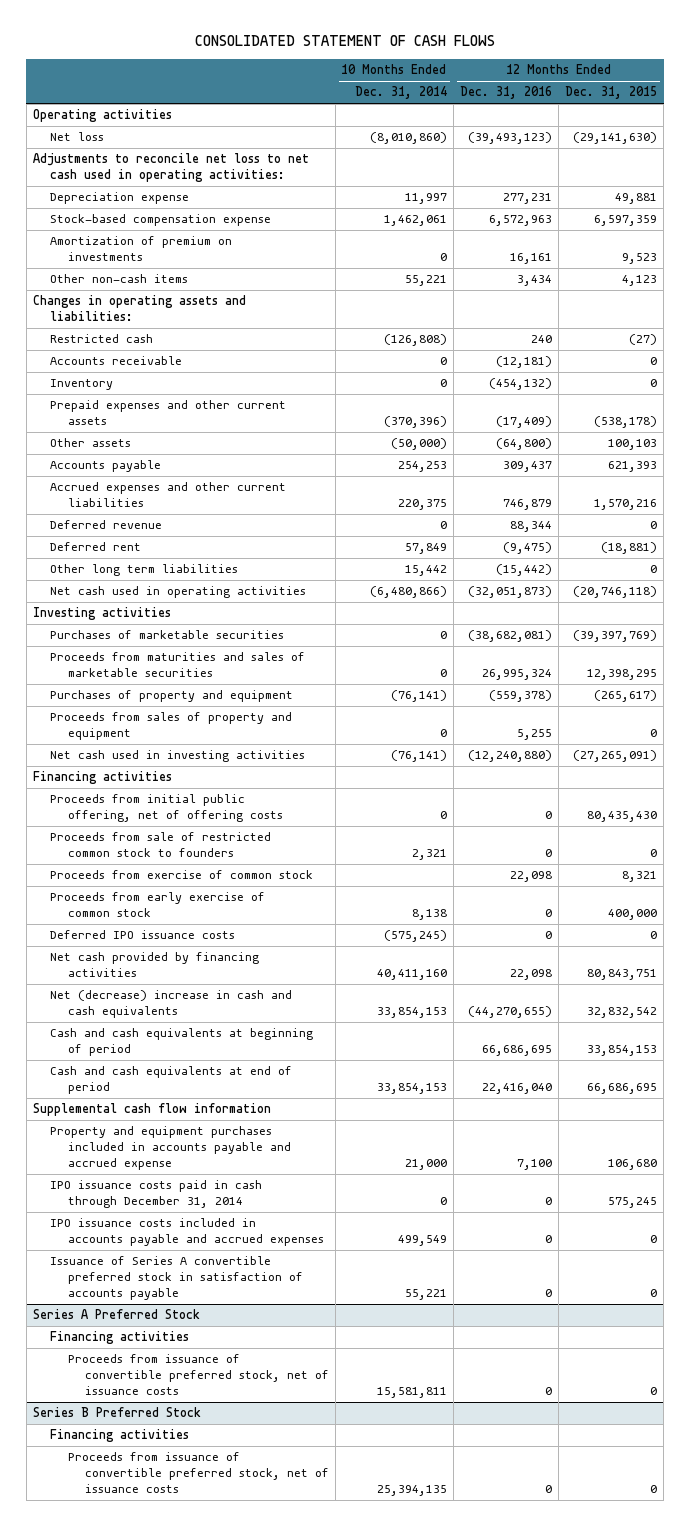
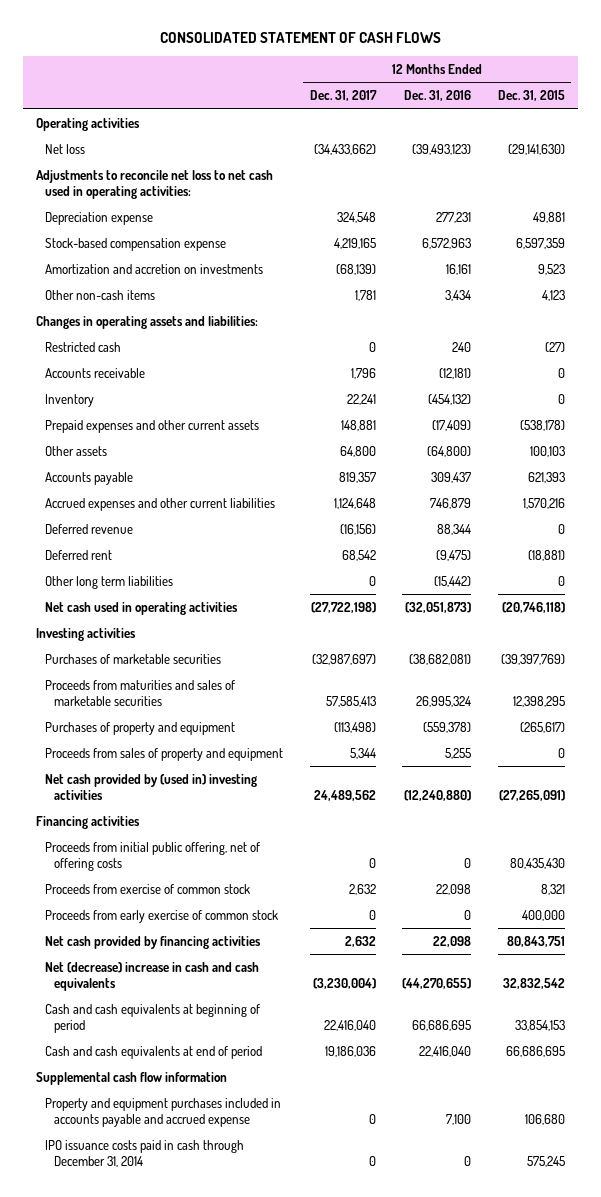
- | 10 Months Ended Dec. 31, 2014 | 12 Months Ended Dec. 31, 2016 | 12 Months Ended Dec. 31, 2015
+ | 12 Months Ended Dec. 31, 2017 | 12 Months Ended Dec. 31, 2016 | 12 Months Ended Dec. 31, 2015
- Amortization of premium on investments | 0 | 16,161 | 9,523
+ Amortization and accretion on investments | (68,139) | 16,161 | 9,523
- Net cash used in investing activities | (76,141) | (12,240,880) | (27,265,091)
+ Net cash provided by (used in) investing activities | 24,489,562 | (12,240,880) | (27,265,091)
- Proceeds from sale of restricted common stock to founders | 2,321 | 0 | 0
- Deferred IPO issuance costs | (575,245) | 0 | 0
- IPO issuance costs included in accounts payable and accrued expenses | 499,549 | 0 | 0
- Issuance of Series A convertible preferred stock in satisfaction of accounts payable | 55,221 | 0 | 0
- Series A Preferred Stock
- Financing activities
- Proceeds from issuance of convertible preferred stock, net of issuance costs | 15,581,811 | 0 | 0
- Series B Preferred Stock
- Financing activities
- Proceeds from issuance of convertible preferred stock, net of issuance costs | 25,394,135 | 0 | 0

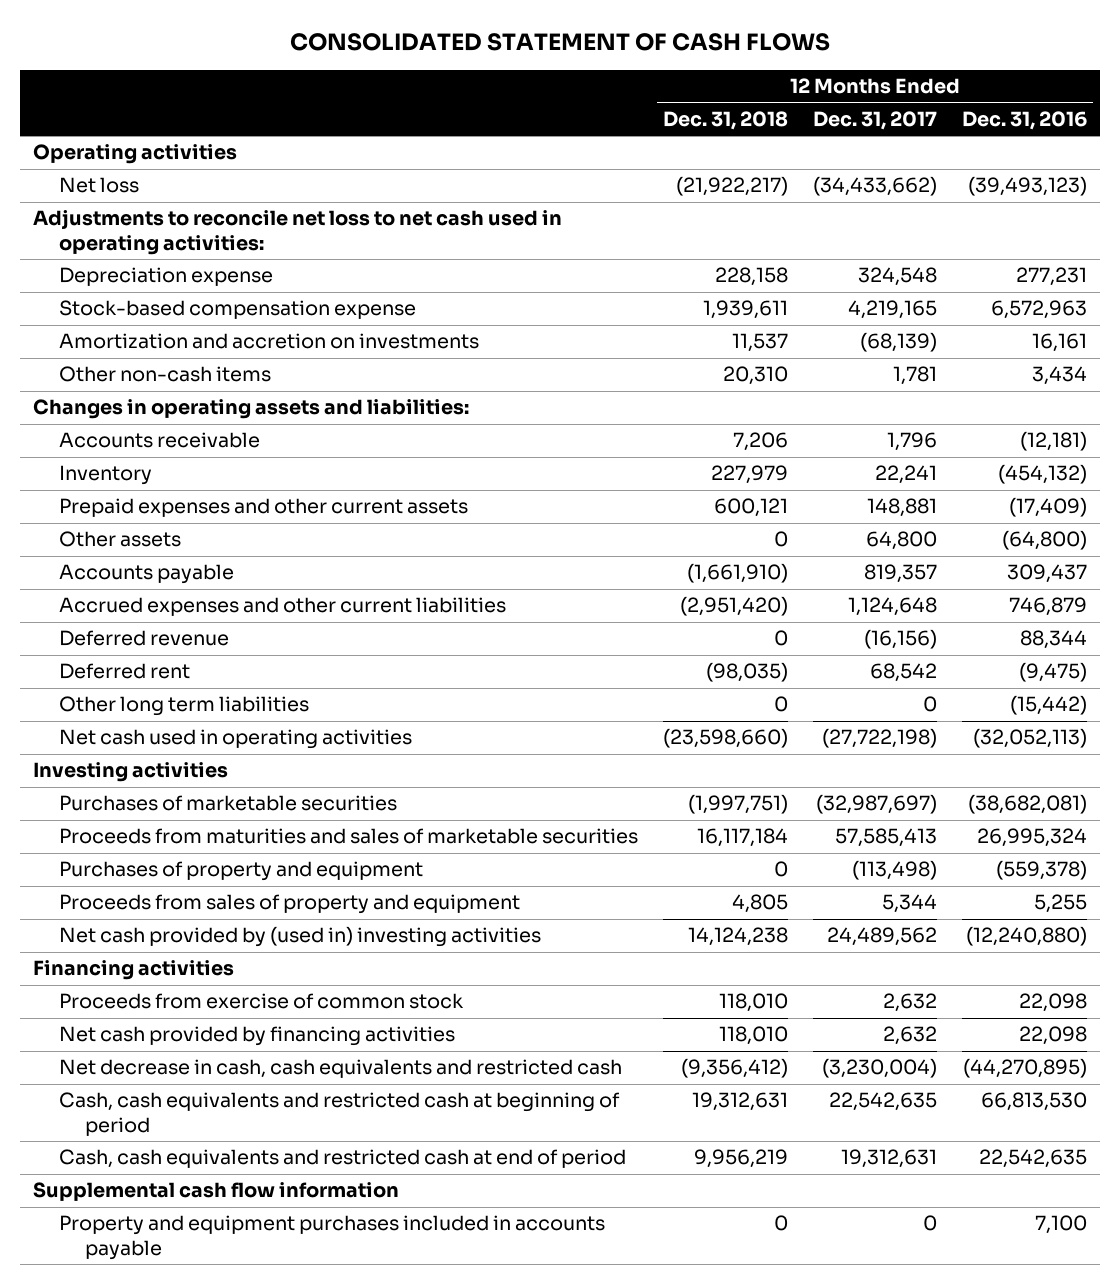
- | 12 Months Ended Dec. 31, 2017 | 12 Months Ended Dec. 31, 2016 | 12 Months Ended Dec. 31, 2015
+ | 12 Months Ended Dec. 31, 2018 | 12 Months Ended Dec. 31, 2017 | 12 Months Ended Dec. 31, 2016
- Restricted cash | 0 | 240 | (27)
- Net cash used in operating activities | (27,722,198) | (32,051,873) | (20,746,118)
+ Net cash used in operating activities | (23,598,660) | (27,722,198) | (32,052,113)
- Proceeds from initial public offering, net of offering costs | 0 | 0 | 80,435,430
- Proceeds from early exercise of common stock | 0 | 0 | 400,000
- Net (decrease) increase in cash and cash equivalents | (3,230,004) | (44,270,655) | 32,832,542
- Cash and cash equivalents at beginning of period | 22,416,040 | 66,686,695 | 33,854,153
- Cash and cash equivalents at end of period | 19,186,036 | 22,416,040 | 66,686,695
+ Net decrease in cash, cash equivalents and restricted cash | (9,356,412) | (3,230,004) | (44,270,895)
+ Cash, cash equivalents and restricted cash at beginning of period | 19,312,631 | 22,542,635 | 66,813,530
+ Cash, cash equivalents and restricted cash at end of period | 9,956,219 | 19,312,631 | 22,542,635
- Property and equipment purchases included in accounts payable and accrued expense | 0 | 7,100 | 106,680
- IPO issuance costs paid in cash through December 31, 2014 | 0 | 0 | 575,245
+ Property and equipment purchases included in accounts payable | 0 | 0 | 7,100

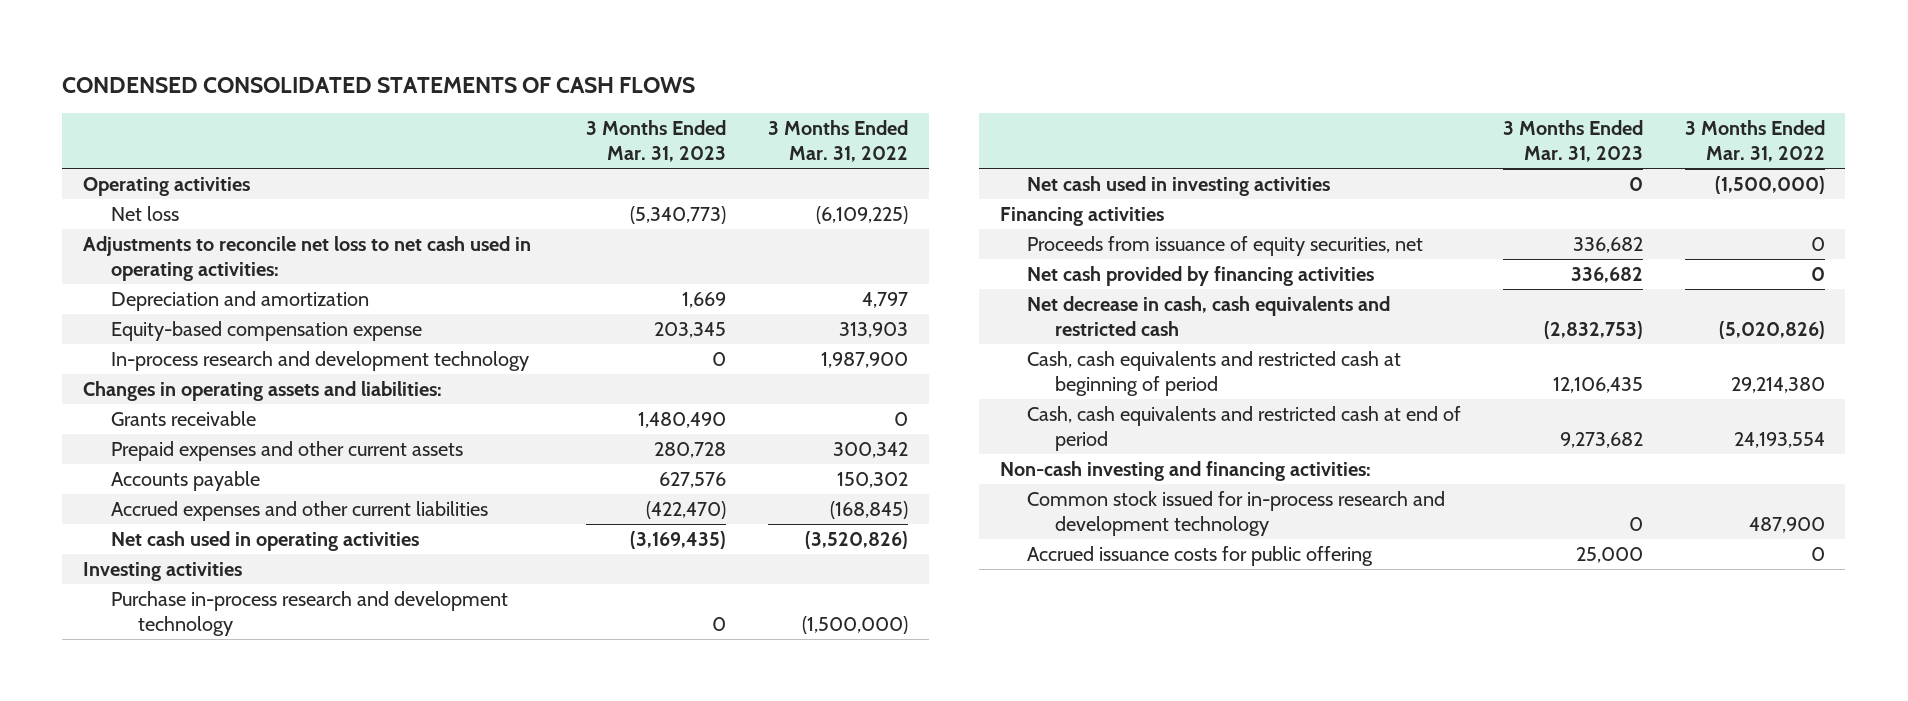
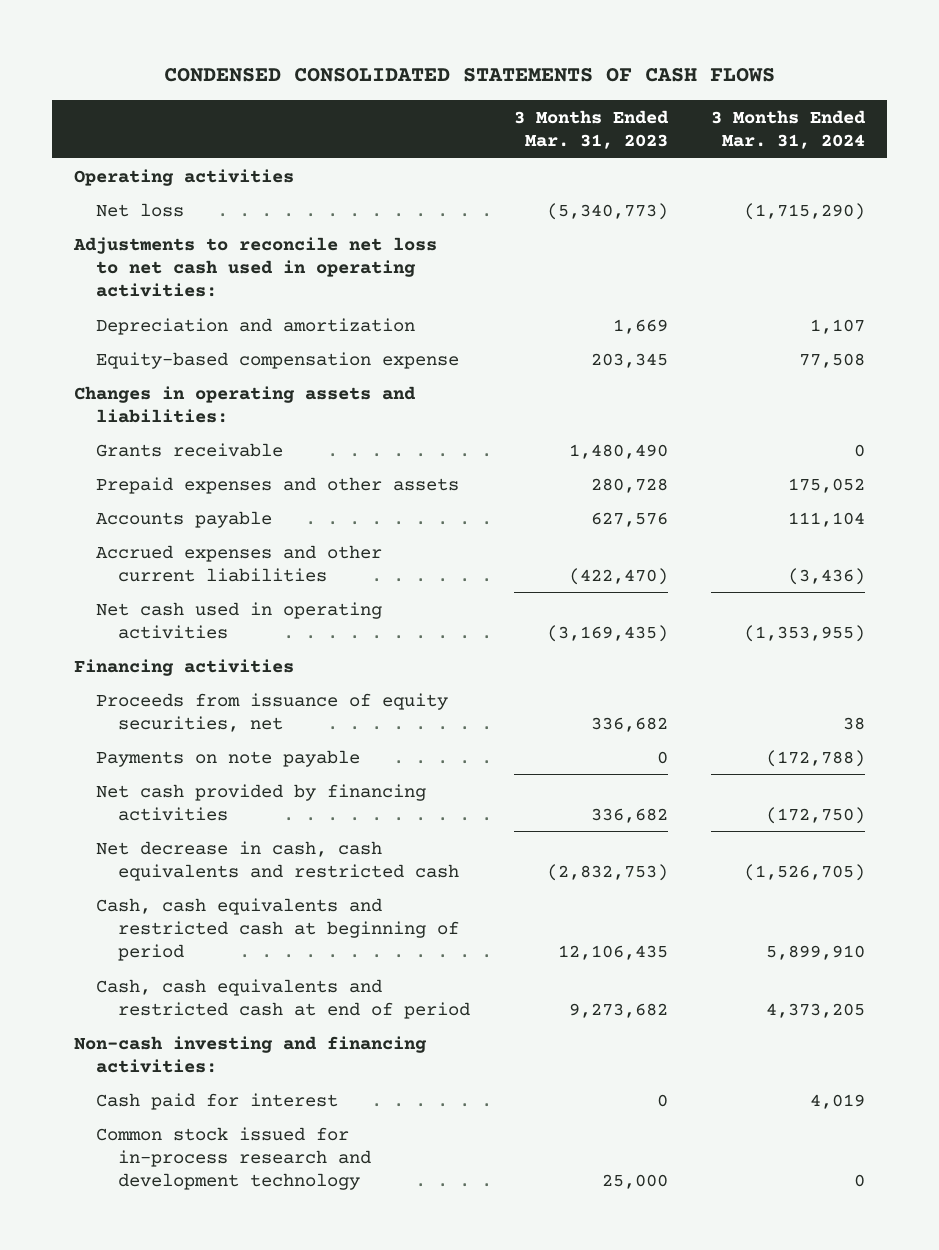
- | 3 Months Ended Mar. 31, 2023 | 3 Months Ended Mar. 31, 2022
+ | 3 Months Ended Mar. 31, 2023 | 3 Months Ended Mar. 31, 2024
- In-process research and development technology | 0 | 1,987,900
- Prepaid expenses and other current assets | 280,728 | 300,342
+ Prepaid expenses and other assets | 280,728 | 175,052
- Investing activities
- Purchase in-process research and development technology | 0 | (1,500,000)
- Net cash used in investing activities | 0 | (1,500,000)
+ Payments on note payable | 0 | (172,788)
- Common stock issued for in-process research and development technology | 0 | 487,900
- Accrued issuance costs for public offering | 25,000 | 0
+ Cash paid for interest | 0 | 4,019
+ Common stock issued for in-process research and development technology | 25,000 | 0

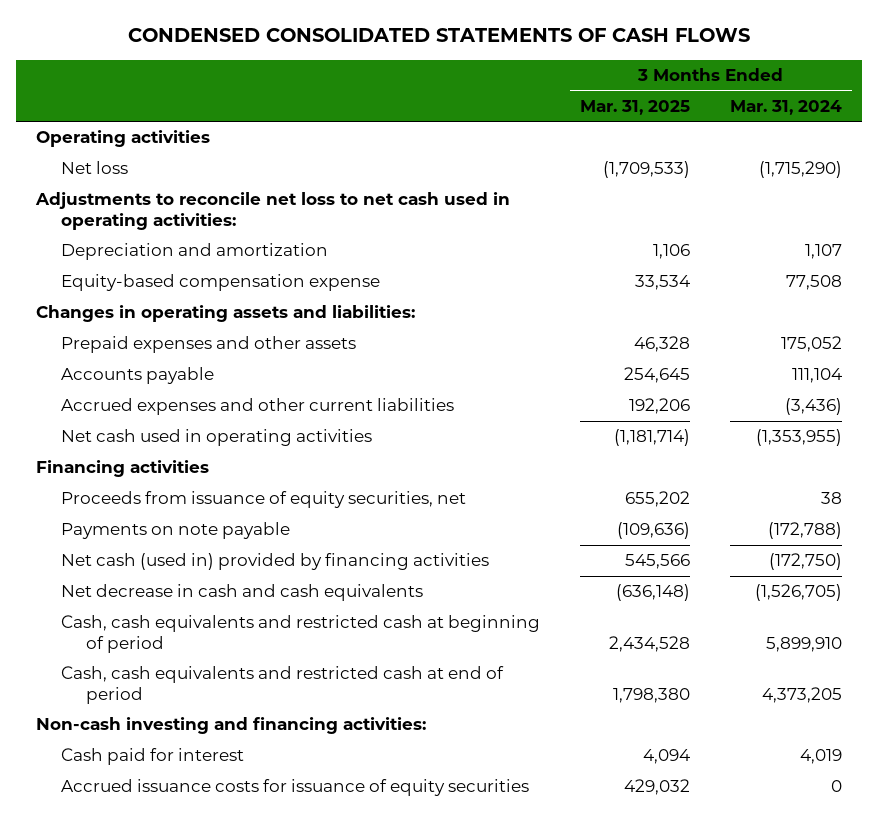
- | 3 Months Ended Mar. 31, 2023 | 3 Months Ended Mar. 31, 2024
+ | 3 Months Ended Mar. 31, 2025 | 3 Months Ended Mar. 31, 2024
- Grants receivable | 1,480,490 | 0
- Net cash provided by financing activities | 336,682 | (172,750)
- Net decrease in cash, cash equivalents and restricted cash | (2,832,753) | (1,526,705)
+ Net cash (used in) provided by financing activities | 545,566 | (172,750)
+ Net decrease in cash and cash equivalents | (636,148) | (1,526,705)
- Common stock issued for in-process research and development technology | 25,000 | 0
+ Accrued issuance costs for issuance of equity securities | 429,032 | 0

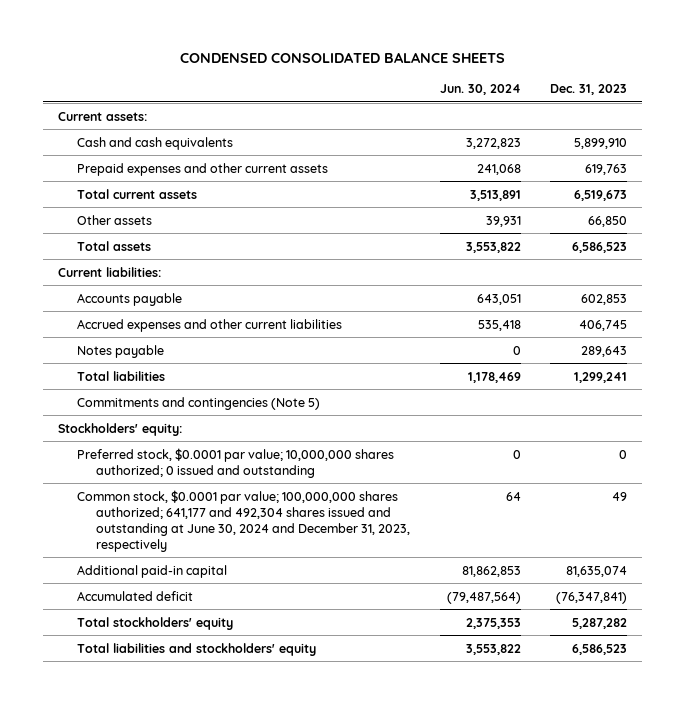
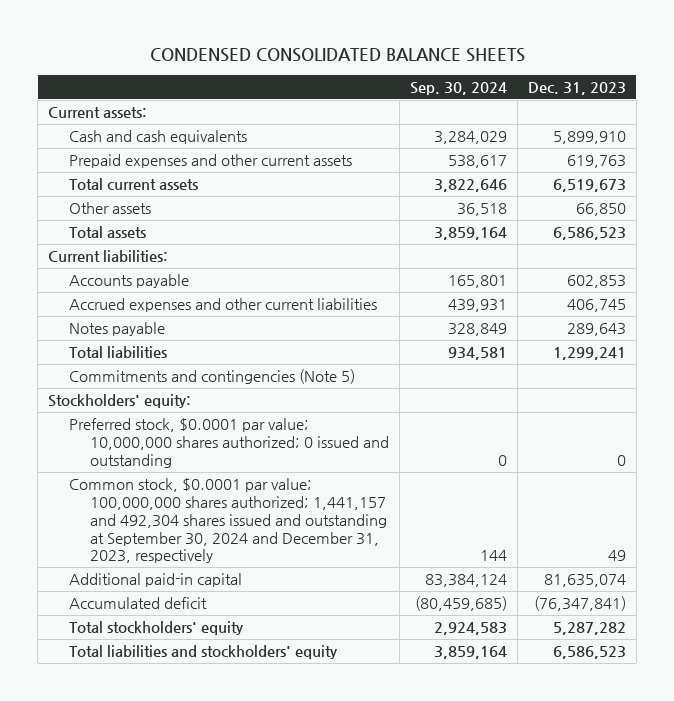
- | Jun. 30, 2024 | Dec. 31, 2023
+ | Sep. 30, 2024 | Dec. 31, 2023
- Common stock, $0.0001 par value; 100,000,000 shares authorized; 641,177 and 492,304 shares issued and outstanding at June 30, 2024 and December 31, 2023, respectively | 64 | 49
+ Common stock, $0.0001 par value; 100,000,000 shares authorized; 1,441,157 and 492,304 shares issued and outstanding at September 30, 2024 and December 31, 2023, respectively | 144 | 49

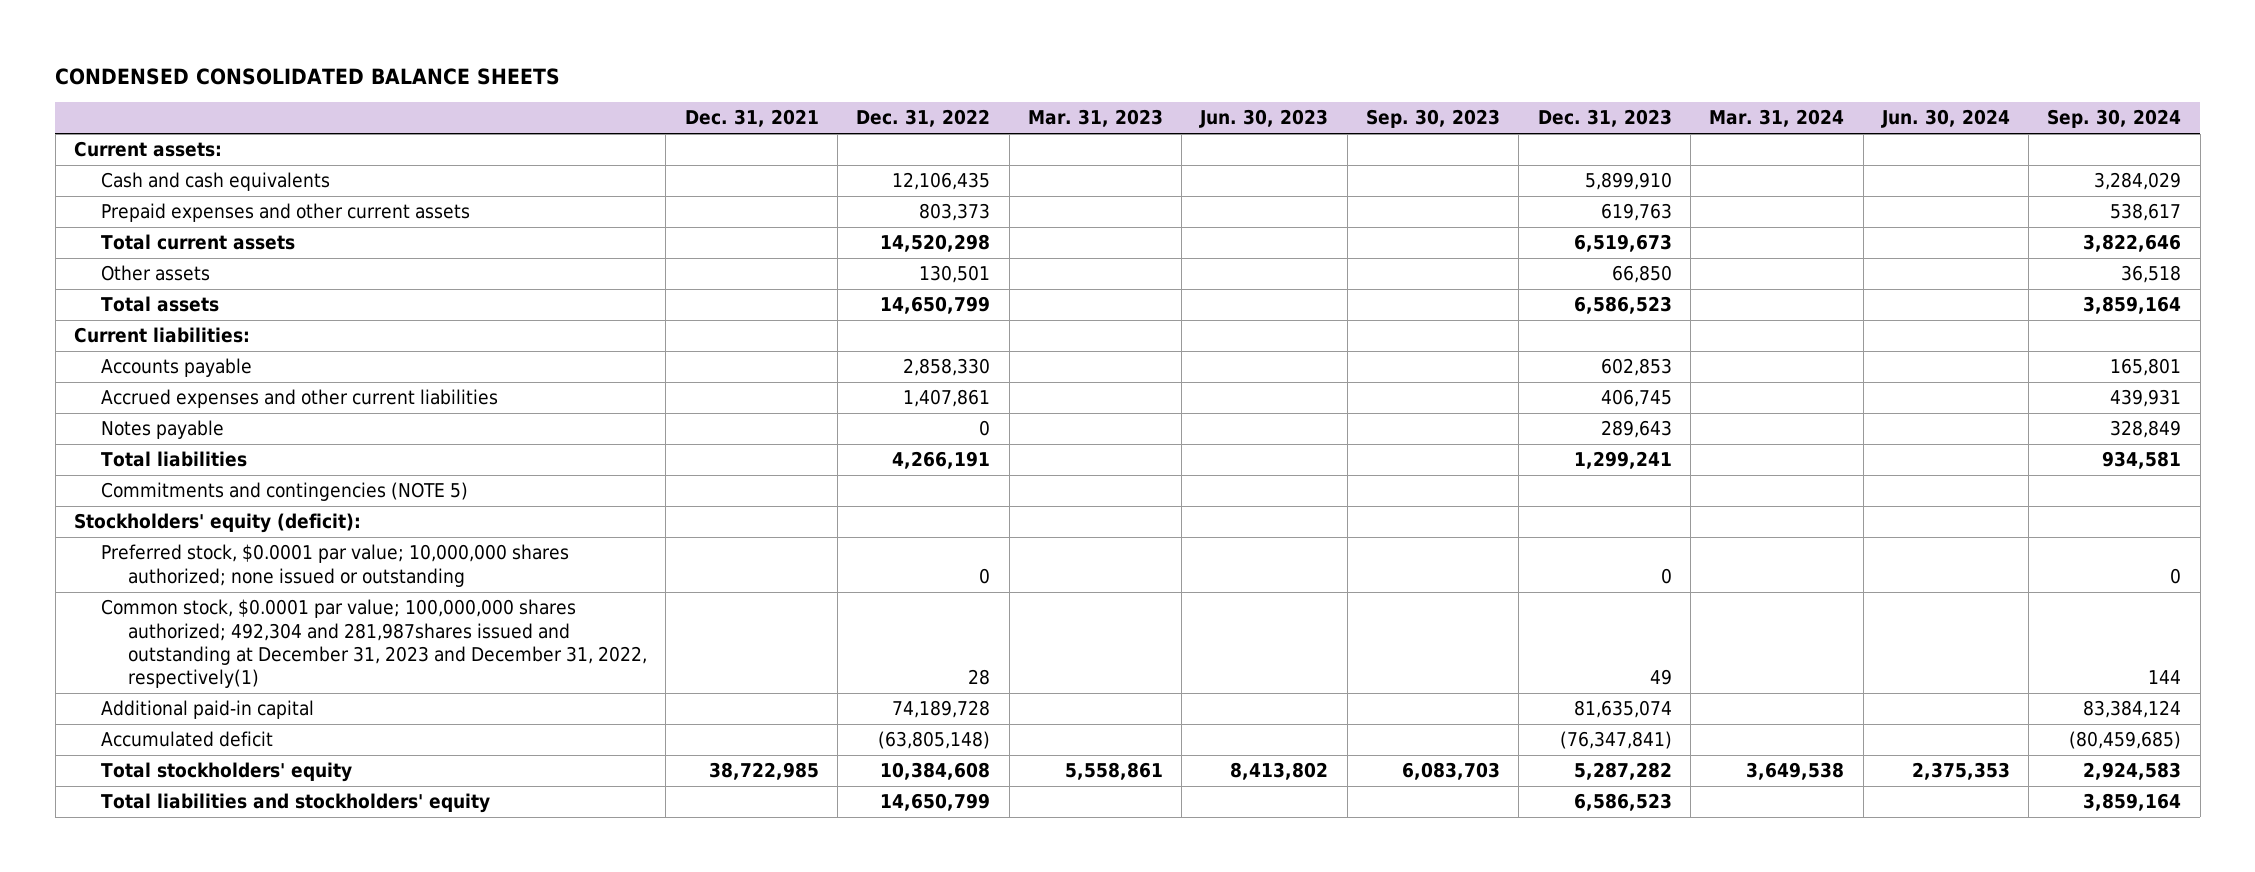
- | Sep. 30, 2024 | Dec. 31, 2023
+ | Dec. 31, 2021 | Dec. 31, 2022 | Mar. 31, 2023 | Jun. 30, 2023 | Sep. 30, 2023 | Dec. 31, 2023 | Mar. 31, 2024 | Jun. 30, 2024 | Sep. 30, 2024
- Commitments and contingencies (Note 5)
- Stockholders' equity:
- Preferred stock, $0.0001 par value; 10,000,000 shares authorized; 0 issued and outstanding | 0 | 0
- Common stock, $0.0001 par value; 100,000,000 shares authorized; 1,441,157 and 492,304 shares issued and outstanding at September 30, 2024 and December 31, 2023, respectively | 144 | 49
+ Commitments and contingencies (NOTE 5)
+ Stockholders' equity (deficit):
+ Preferred stock, $0.0001 par value; 10,000,000 shares authorized; none issued or outstanding | | 0 | | | | 0 | | | 0
+ Common stock, $0.0001 par value; 100,000,000 shares authorized; 492,304 and 281,987shares issued and outstanding at December 31, 2023 and December 31, 2022, respectively(1) | | 28 | | | | 49 | | | 144

